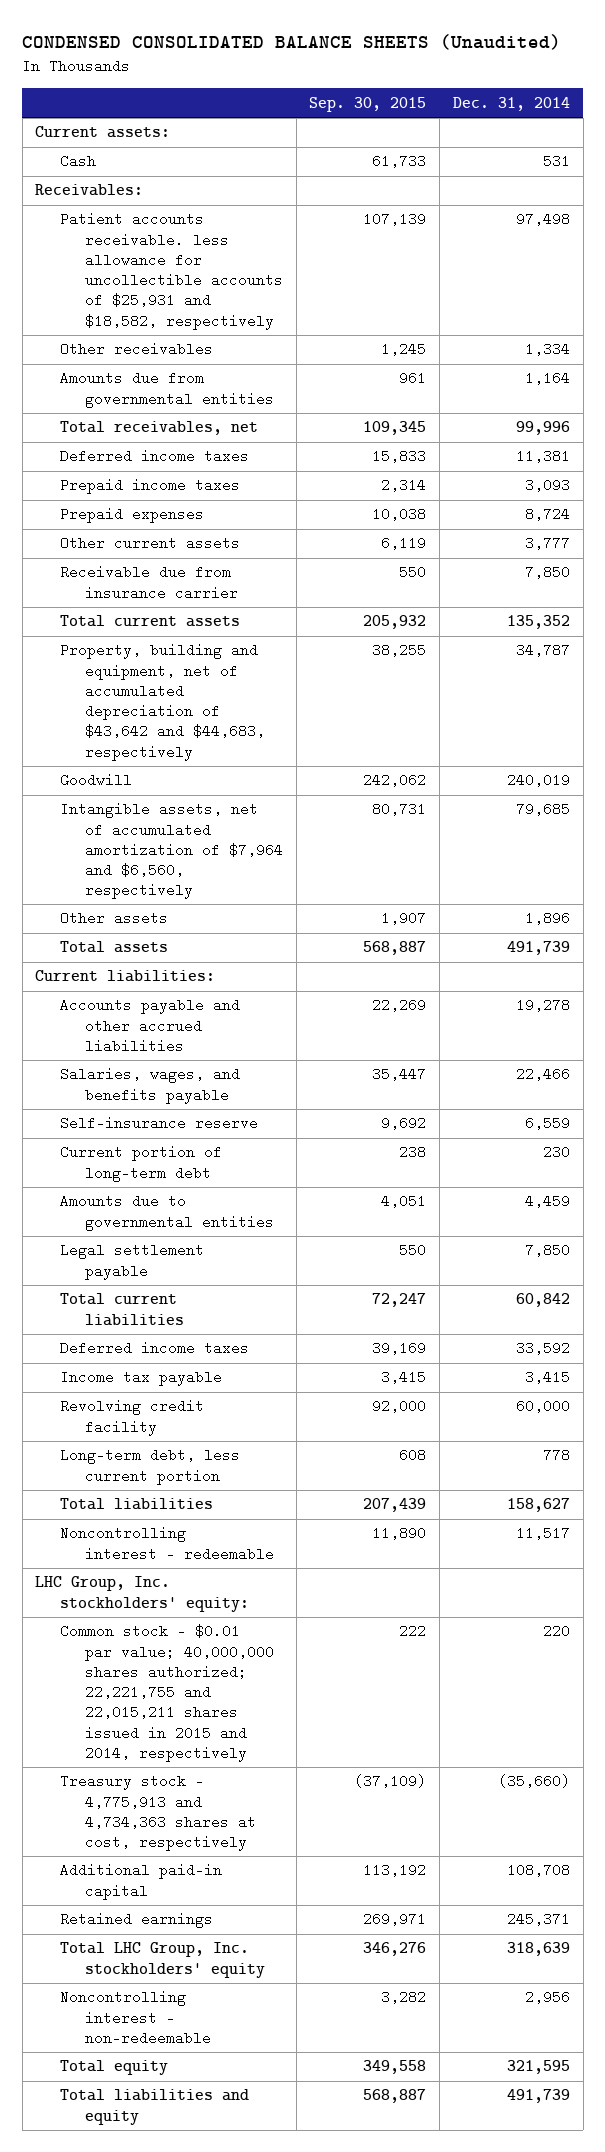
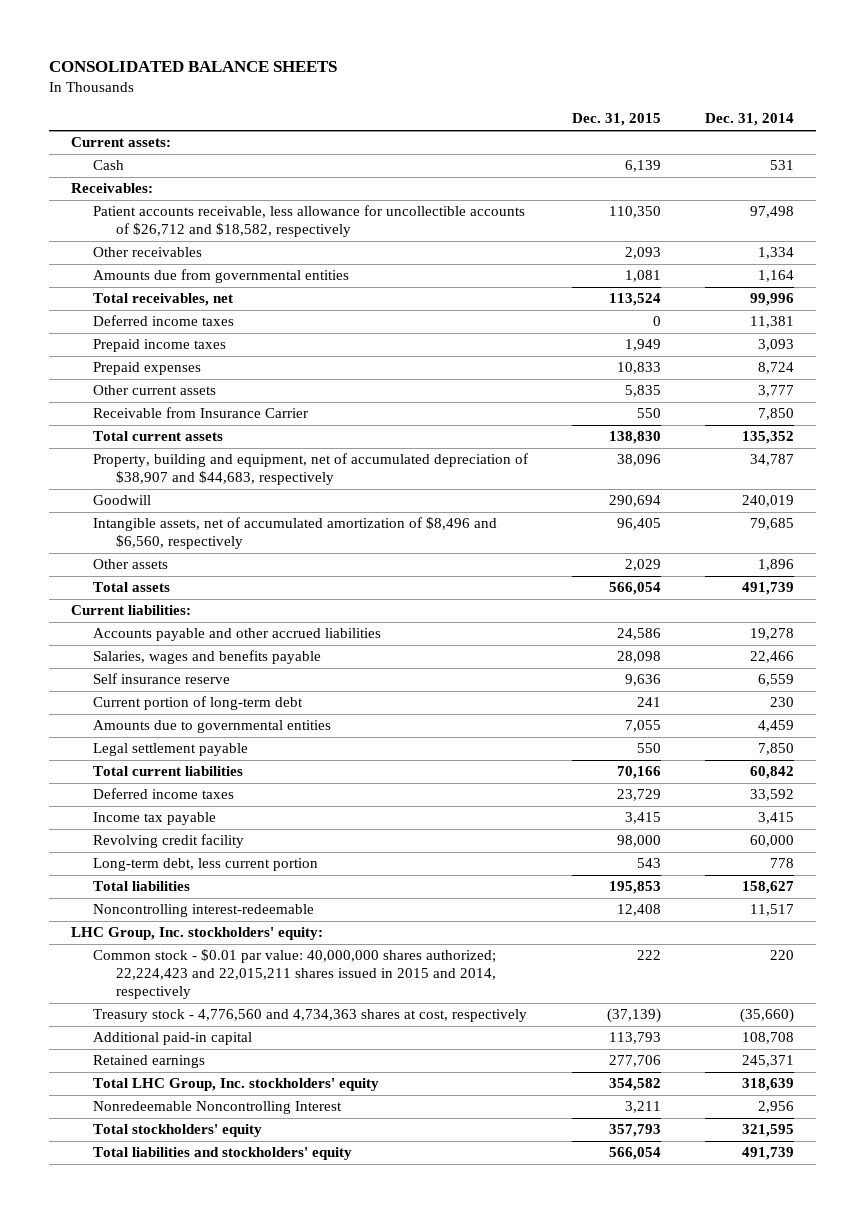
- CONDENSED CONSOLIDATED BALANCE SHEETS (Unaudited)
+ CONSOLIDATED BALANCE SHEETS
- | Sep. 30, 2015 | Dec. 31, 2014
+ | Dec. 31, 2015 | Dec. 31, 2014
- Patient accounts receivable. less allowance for uncollectible accounts of $25,931 and $18,582, respectively | 107,139 | 97,498
+ Patient accounts receivable, less allowance for uncollectible accounts of $26,712 and $18,582, respectively | 110,350 | 97,498
- Receivable due from insurance carrier | 550 | 7,850
+ Receivable from Insurance Carrier | 550 | 7,850
- Property, building and equipment, net of accumulated depreciation of $43,642 and $44,683, respectively | 38,255 | 34,787
+ Property, building and equipment, net of accumulated depreciation of $38,907 and $44,683, respectively | 38,096 | 34,787
- Intangible assets, net of accumulated amortization of $7,964 and $6,560, respectively | 80,731 | 79,685
+ Intangible assets, net of accumulated amortization of $8,496 and $6,560, respectively | 96,405 | 79,685
- Salaries, wages, and benefits payable | 35,447 | 22,466
- Self-insurance reserve | 9,692 | 6,559
+ Salaries, wages and benefits payable | 28,098 | 22,466
+ Self insurance reserve | 9,636 | 6,559
- Noncontrolling interest - redeemable | 11,890 | 11,517
+ Noncontrolling interest-redeemable | 12,408 | 11,517
- Common stock - $0.01 par value; 40,000,000 shares authorized; 22,221,755 and 22,015,211 shares issued in 2015 and 2014, respectively | 222 | 220
- Treasury stock - 4,775,913 and 4,734,363 shares at cost, respectively | (37,109) | (35,660)
+ Common stock - $0.01 par value: 40,000,000 shares authorized; 22,224,423 and 22,015,211 shares issued in 2015 and 2014, respectively | 222 | 220
+ Treasury stock - 4,776,560 and 4,734,363 shares at cost, respectively | (37,139) | (35,660)
- Noncontrolling interest - non-redeemable | 3,282 | 2,956
- Total equity | 349,558 | 321,595
- Total liabilities and equity | 568,887 | 491,739
+ Nonredeemable Noncontrolling Interest | 3,211 | 2,956
+ Total stockholders' equity | 357,793 | 321,595
+ Total liabilities and stockholders' equity | 566,054 | 491,739

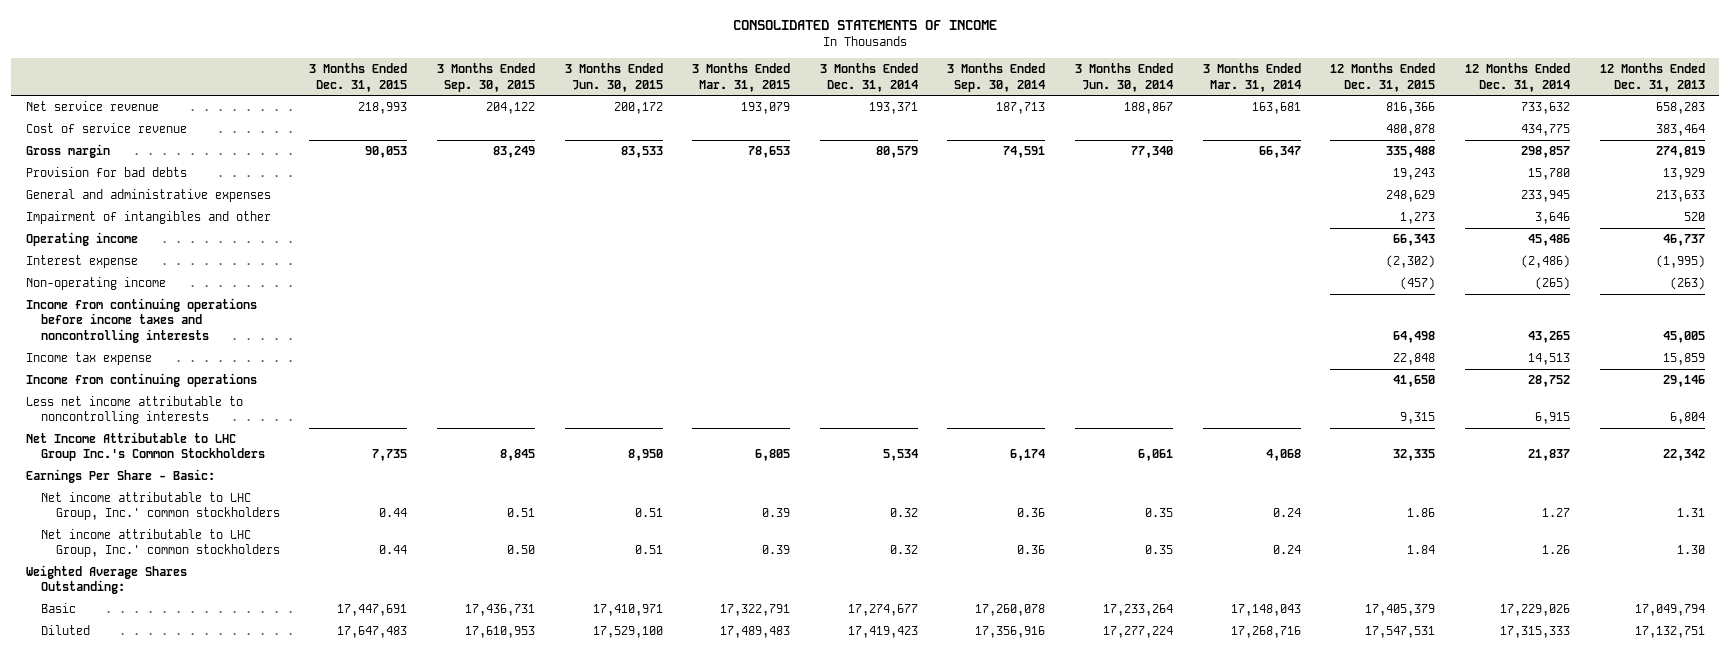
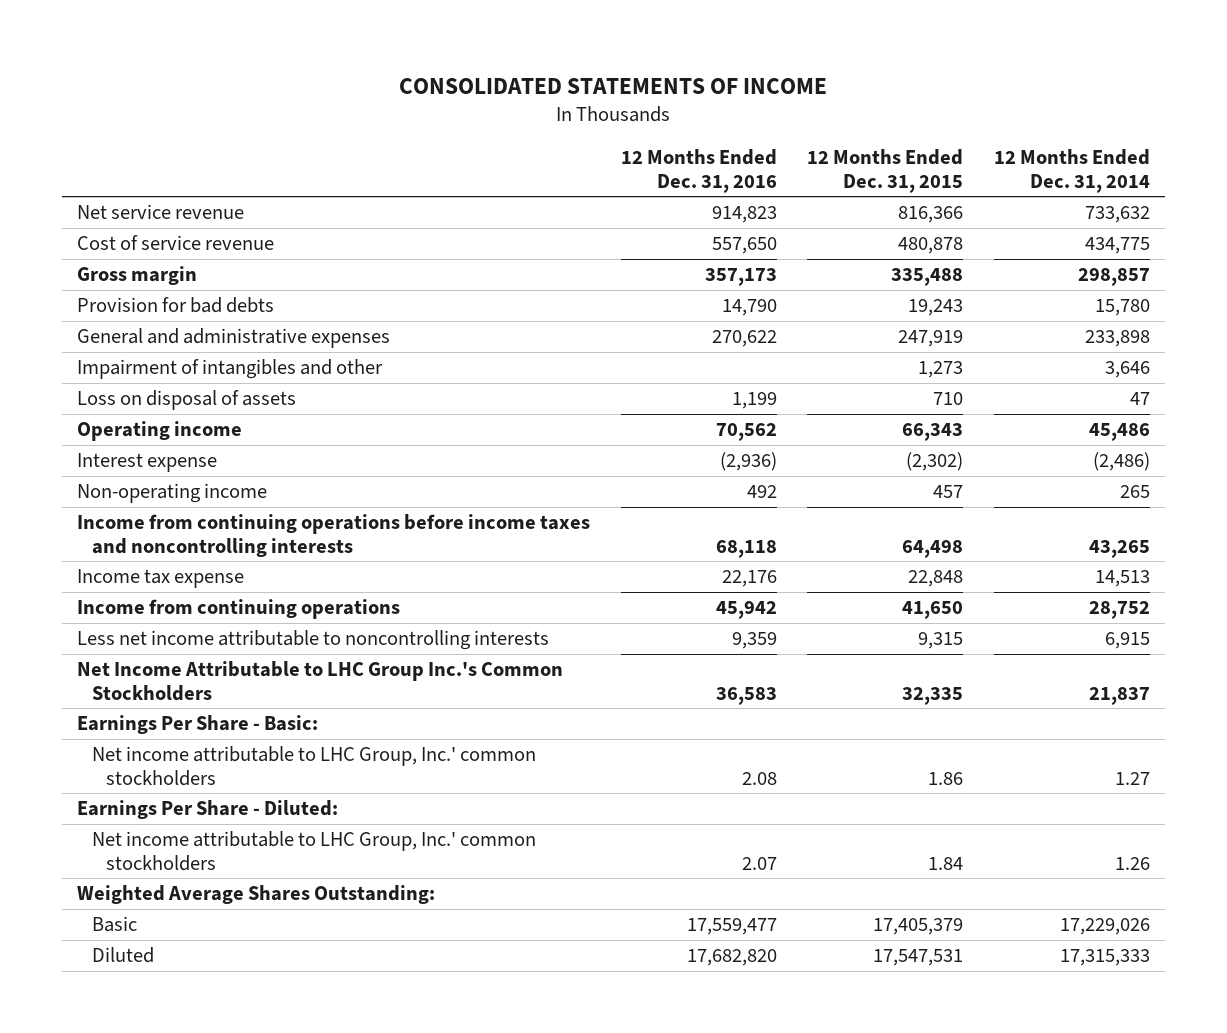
- | 3 Months Ended Dec. 31, 2015 | 3 Months Ended Sep. 30, 2015 | 3 Months Ended Jun. 30, 2015 | 3 Months Ended Mar. 31, 2015 | 3 Months Ended Dec. 31, 2014 | 3 Months Ended Sep. 30, 2014 | 3 Months Ended Jun. 30, 2014 | 3 Months Ended Mar. 31, 2014 | 12 Months Ended Dec. 31, 2015 | 12 Months Ended Dec. 31, 2014 | 12 Months Ended Dec. 31, 2013
+ | 12 Months Ended Dec. 31, 2016 | 12 Months Ended Dec. 31, 2015 | 12 Months Ended Dec. 31, 2014
- General and administrative expenses | | | | | | | | | 248,629 | 233,945 | 213,633
+ General and administrative expenses | 270,622 | 247,919 | 233,898
+ Loss on disposal of assets | 1,199 | 710 | 47
- Non-operating income | | | | | | | | | (457) | (265) | (263)
+ Non-operating income | 492 | 457 | 265
+ Earnings Per Share - Diluted:

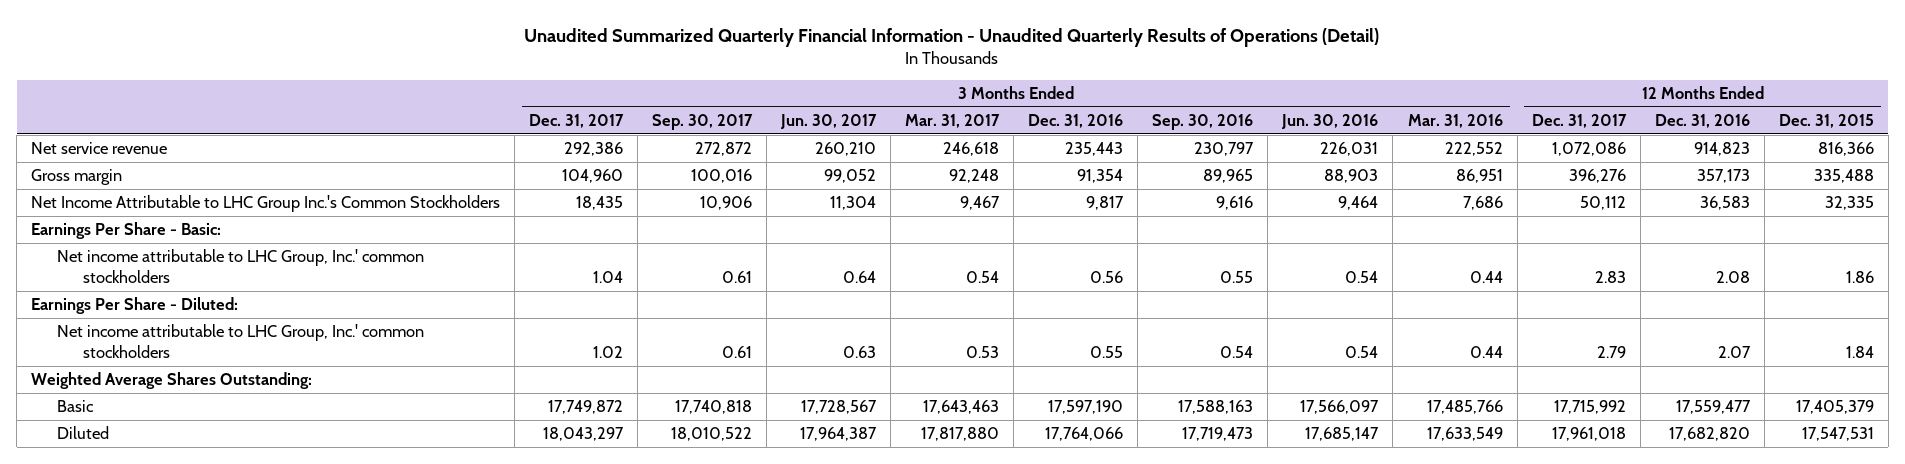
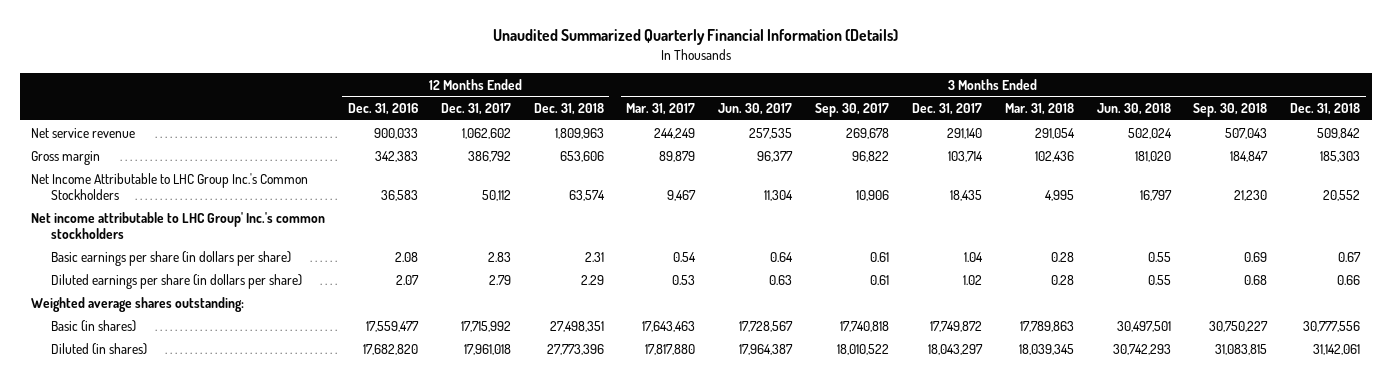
- Unaudited Summarized Quarterly Financial Information - Unaudited Quarterly Results of Operations (Detail)
+ Unaudited Summarized Quarterly Financial Information (Details)
- | 3 Months Ended Dec. 31, 2017 | 3 Months Ended Sep. 30, 2017 | 3 Months Ended Jun. 30, 2017 | 3 Months Ended Mar. 31, 2017 | 3 Months Ended Dec. 31, 2016 | 3 Months Ended Sep. 30, 2016 | 3 Months Ended Jun. 30, 2016 | 3 Months Ended Mar. 31, 2016 | 12 Months Ended Dec. 31, 2017 | 12 Months Ended Dec. 31, 2016 | 12 Months Ended Dec. 31, 2015
+ | 12 Months Ended Dec. 31, 2016 | 12 Months Ended Dec. 31, 2017 | 12 Months Ended Dec. 31, 2018 | 3 Months Ended Mar. 31, 2017 | 3 Months Ended Jun. 30, 2017 | 3 Months Ended Sep. 30, 2017 | 3 Months Ended Dec. 31, 2017 | 3 Months Ended Mar. 31, 2018 | 3 Months Ended Jun. 30, 2018 | 3 Months Ended Sep. 30, 2018 | 3 Months Ended Dec. 31, 2018
- Net service revenue | 292,386 | 272,872 | 260,210 | 246,618 | 235,443 | 230,797 | 226,031 | 222,552 | 1,072,086 | 914,823 | 816,366
- Gross margin | 104,960 | 100,016 | 99,052 | 92,248 | 91,354 | 89,965 | 88,903 | 86,951 | 396,276 | 357,173 | 335,488
+ Net service revenue | 900,033 | 1,062,602 | 1,809,963 | 244,249 | 257,535 | 269,678 | 291,140 | 291,054 | 502,024 | 507,043 | 509,842
+ Gross margin | 342,383 | 386,792 | 653,606 | 89,879 | 96,377 | 96,822 | 103,714 | 102,436 | 181,020 | 184,847 | 185,303
- Earnings Per Share - Basic:
- Net income attributable to LHC Group, Inc.' common stockholders | 1.04 | 0.61 | 0.64 | 0.54 | 0.56 | 0.55 | 0.54 | 0.44 | 2.83 | 2.08 | 1.86
- Earnings Per Share - Diluted:
- Net income attributable to LHC Group, Inc.' common stockholders | 1.02 | 0.61 | 0.63 | 0.53 | 0.55 | 0.54 | 0.54 | 0.44 | 2.79 | 2.07 | 1.84
- Weighted Average Shares Outstanding:
- Basic | 17,749,872 | 17,740,818 | 17,728,567 | 17,643,463 | 17,597,190 | 17,588,163 | 17,566,097 | 17,485,766 | 17,715,992 | 17,559,477 | 17,405,379
- Diluted | 18,043,297 | 18,010,522 | 17,964,387 | 17,817,880 | 17,764,066 | 17,719,473 | 17,685,147 | 17,633,549 | 17,961,018 | 17,682,820 | 17,547,531
+ Net income attributable to LHC Group' Inc.'s common stockholders
+ Basic earnings per share (in dollars per share) | 2.08 | 2.83 | 2.31 | 0.54 | 0.64 | 0.61 | 1.04 | 0.28 | 0.55 | 0.69 | 0.67
+ Diluted earnings per share (in dollars per share) | 2.07 | 2.79 | 2.29 | 0.53 | 0.63 | 0.61 | 1.02 | 0.28 | 0.55 | 0.68 | 0.66
+ Weighted average shares outstanding:
+ Basic (in shares) | 17,559,477 | 17,715,992 | 27,498,351 | 17,643,463 | 17,728,567 | 17,740,818 | 17,749,872 | 17,789,863 | 30,497,501 | 30,750,227 | 30,777,556
+ Diluted (in shares) | 17,682,820 | 17,961,018 | 27,773,396 | 17,817,880 | 17,964,387 | 18,010,522 | 18,043,297 | 18,039,345 | 30,742,293 | 31,083,815 | 31,142,061

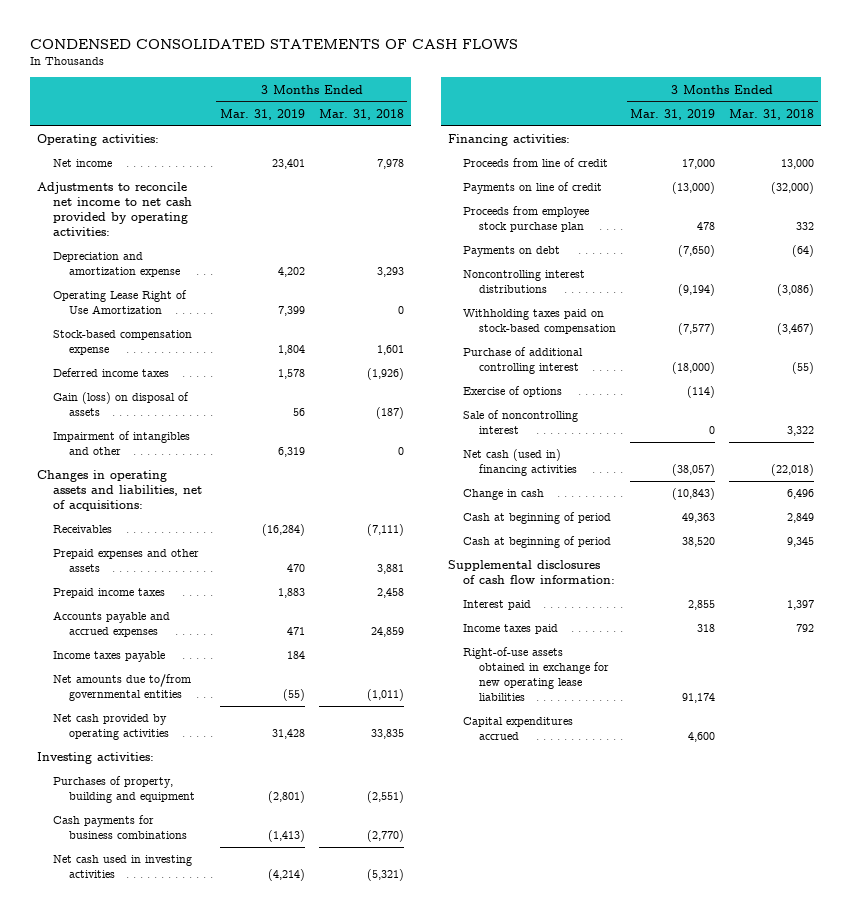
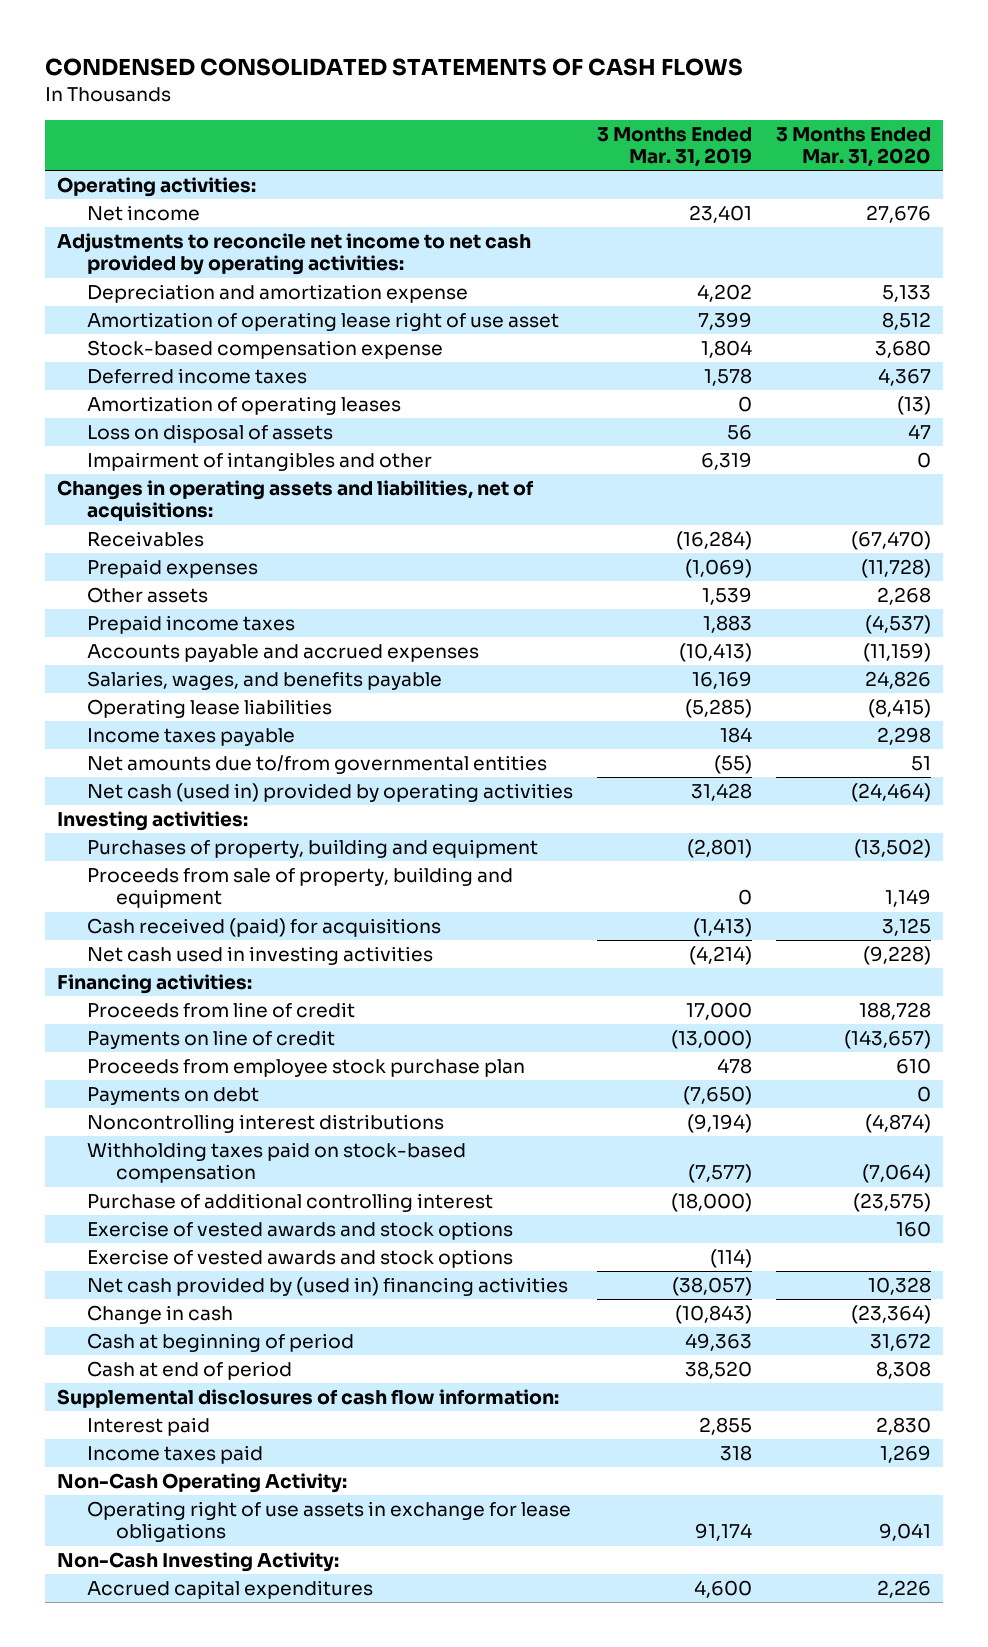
- | 3 Months Ended Mar. 31, 2019 | 3 Months Ended Mar. 31, 2018
+ | 3 Months Ended Mar. 31, 2019 | 3 Months Ended Mar. 31, 2020
- Operating Lease Right of Use Amortization | 7,399 | 0
+ Amortization of operating lease right of use asset | 7,399 | 8,512
- Gain (loss) on disposal of assets | 56 | (187)
+ Amortization of operating leases | 0 | (13)
+ Loss on disposal of assets | 56 | 47
- Prepaid expenses and other assets | 470 | 3,881
+ Prepaid expenses | (1,069) | (11,728)
+ Other assets | 1,539 | 2,268
- Accounts payable and accrued expenses | 471 | 24,859
+ Accounts payable and accrued expenses | (10,413) | (11,159)
+ Salaries, wages, and benefits payable | 16,169 | 24,826
+ Operating lease liabilities | (5,285) | (8,415)
- Net cash provided by operating activities | 31,428 | 33,835
+ Net cash (used in) provided by operating activities | 31,428 | (24,464)
- Cash payments for business combinations | (1,413) | (2,770)
+ Proceeds from sale of property, building and equipment | 0 | 1,149
+ Cash received (paid) for acquisitions | (1,413) | 3,125
- Exercise of options | (114) |
- Sale of noncontrolling interest | 0 | 3,322
- Net cash (used in) financing activities | (38,057) | (22,018)
+ Exercise of vested awards and stock options | | 160
+ Exercise of vested awards and stock options | (114) |
+ Net cash provided by (used in) financing activities | (38,057) | 10,328
- Cash at beginning of period | 38,520 | 9,345
+ Cash at end of period | 38,520 | 8,308
- Right-of-use assets obtained in exchange for new operating lease liabilities | 91,174 |
- Capital expenditures accrued | 4,600 |
+ Non-Cash Operating Activity:
+ Operating right of use assets in exchange for lease obligations | 91,174 | 9,041
+ Non-Cash Investing Activity:
+ Accrued capital expenditures | 4,600 | 2,226

